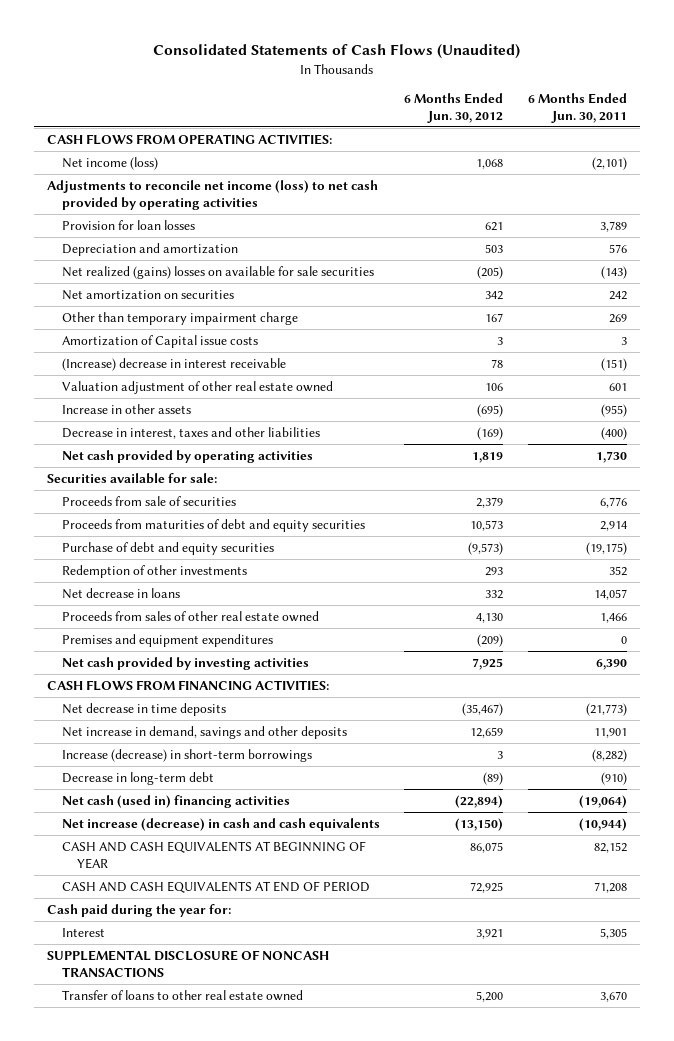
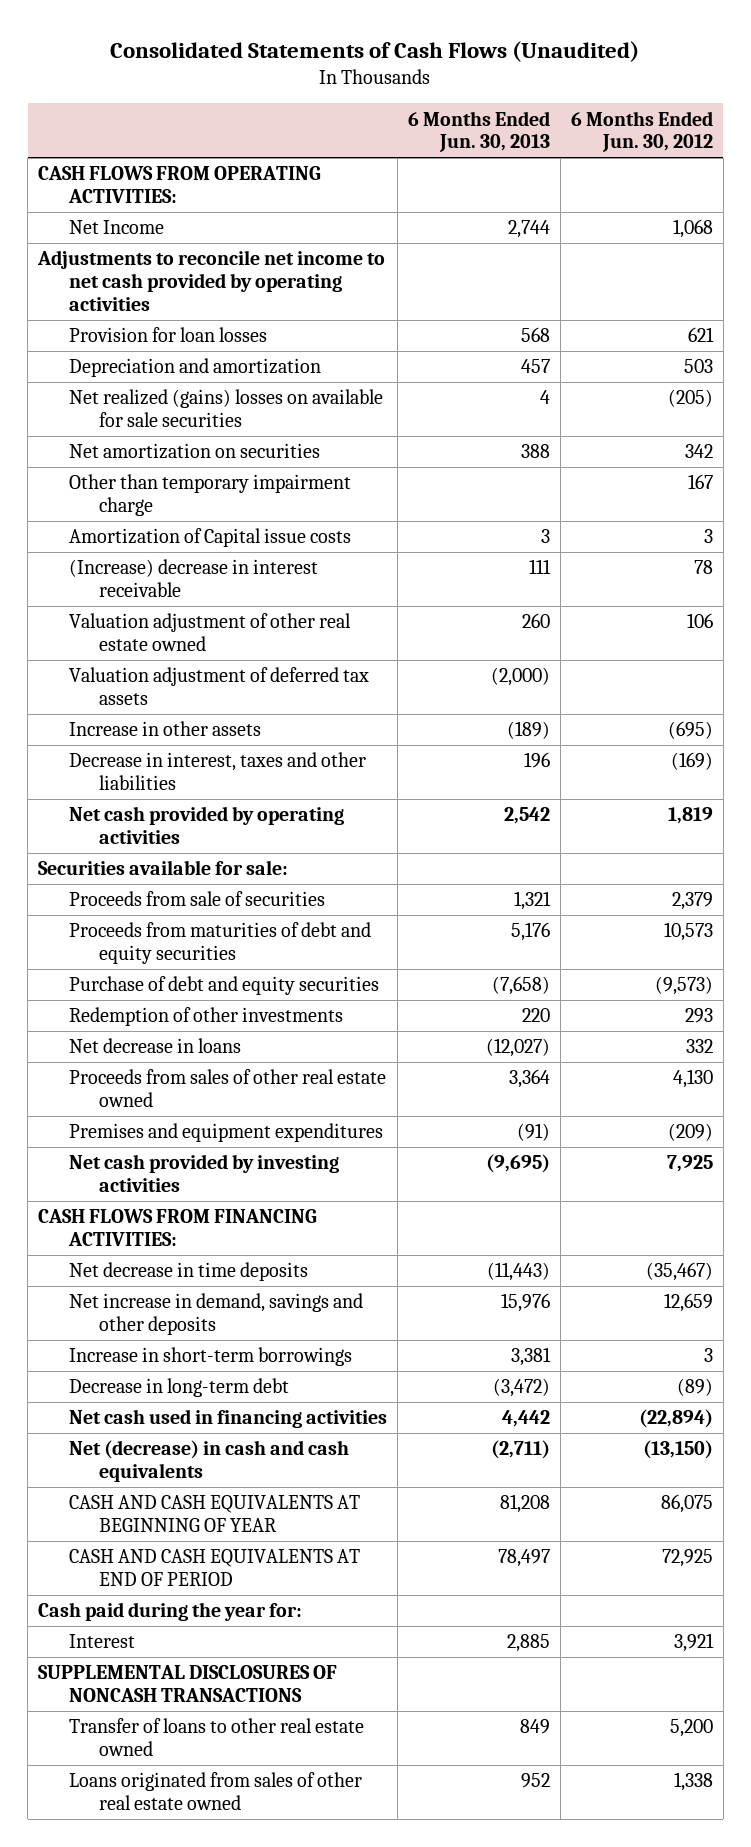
- | 6 Months Ended Jun. 30, 2012 | 6 Months Ended Jun. 30, 2011
+ | 6 Months Ended Jun. 30, 2013 | 6 Months Ended Jun. 30, 2012
- Net income (loss) | 1,068 | (2,101)
- Adjustments to reconcile net income (loss) to net cash provided by operating activities
+ Net Income | 2,744 | 1,068
+ Adjustments to reconcile net income to net cash provided by operating activities
+ Valuation adjustment of deferred tax assets | (2,000) |
- Increase (decrease) in short-term borrowings | 3 | (8,282)
+ Increase in short-term borrowings | 3,381 | 3
- Net cash (used in) financing activities | (22,894) | (19,064)
- Net increase (decrease) in cash and cash equivalents | (13,150) | (10,944)
+ Net cash used in financing activities | 4,442 | (22,894)
+ Net (decrease) in cash and cash equivalents | (2,711) | (13,150)
- SUPPLEMENTAL DISCLOSURE OF NONCASH TRANSACTIONS
+ SUPPLEMENTAL DISCLOSURES OF NONCASH TRANSACTIONS
+ Loans originated from sales of other real estate owned | 952 | 1,338

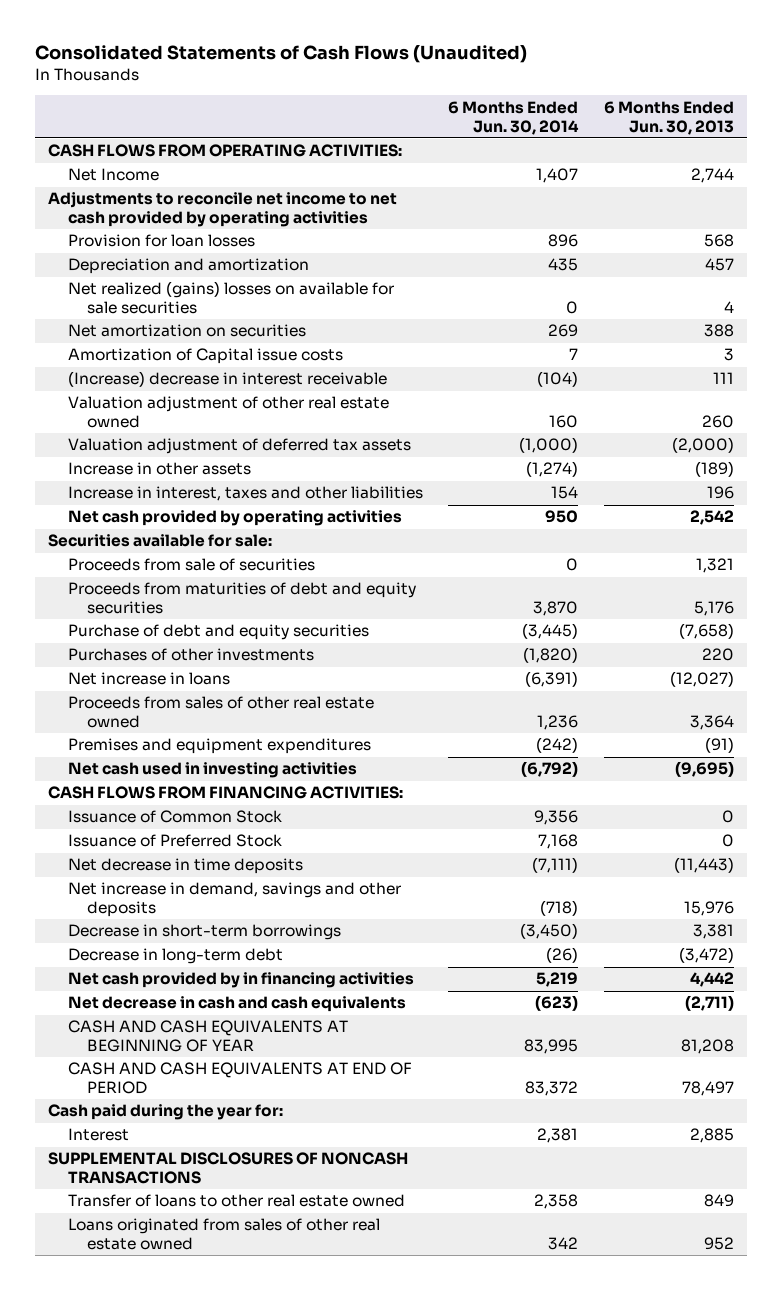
- | 6 Months Ended Jun. 30, 2013 | 6 Months Ended Jun. 30, 2012
+ | 6 Months Ended Jun. 30, 2014 | 6 Months Ended Jun. 30, 2013
- Other than temporary impairment charge | | 167
- Decrease in interest, taxes and other liabilities | 196 | (169)
+ Increase in interest, taxes and other liabilities | 154 | 196
- Redemption of other investments | 220 | 293
- Net decrease in loans | (12,027) | 332
+ Purchases of other investments | (1,820) | 220
+ Net increase in loans | (6,391) | (12,027)
- Net cash provided by investing activities | (9,695) | 7,925
+ Net cash used in investing activities | (6,792) | (9,695)
+ Issuance of Common Stock | 9,356 | 0
+ Issuance of Preferred Stock | 7,168 | 0
- Increase in short-term borrowings | 3,381 | 3
+ Decrease in short-term borrowings | (3,450) | 3,381
- Net cash used in financing activities | 4,442 | (22,894)
- Net (decrease) in cash and cash equivalents | (2,711) | (13,150)
+ Net cash provided by in financing activities | 5,219 | 4,442
+ Net decrease in cash and cash equivalents | (623) | (2,711)

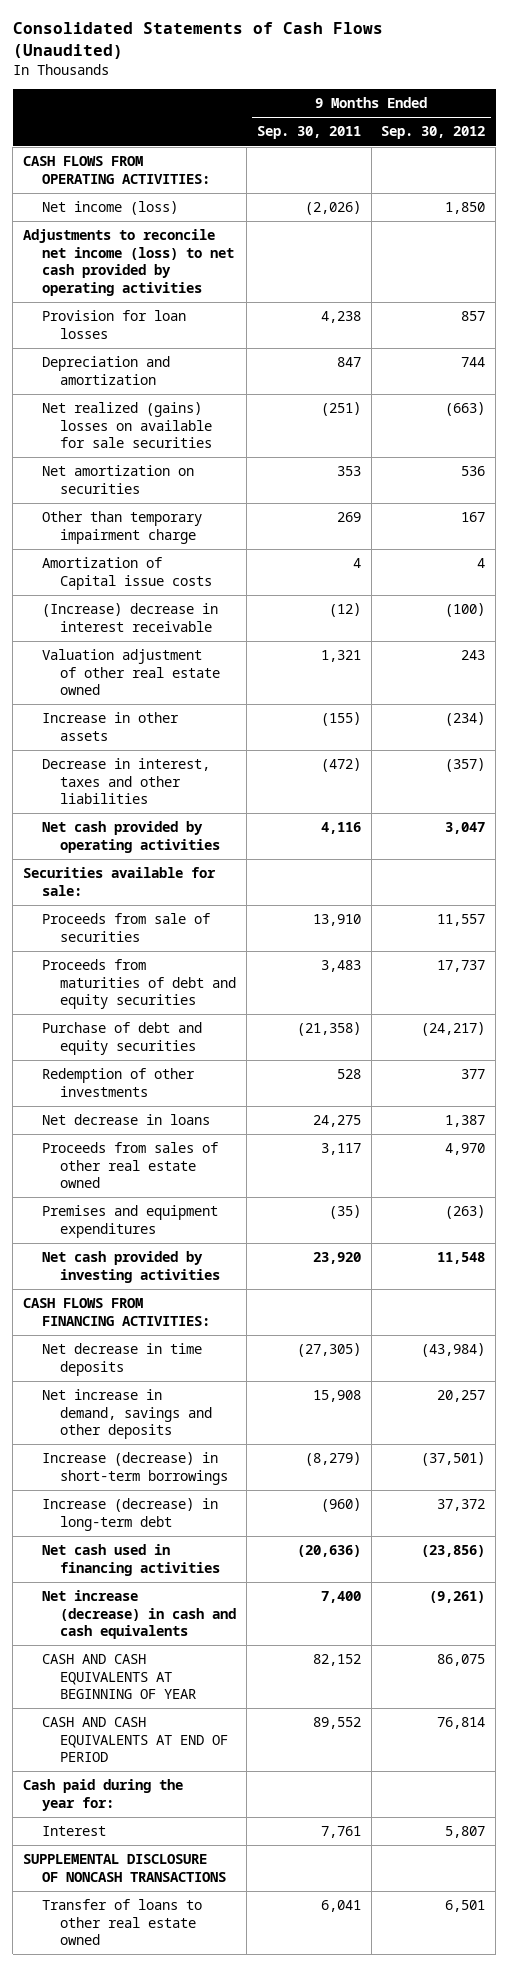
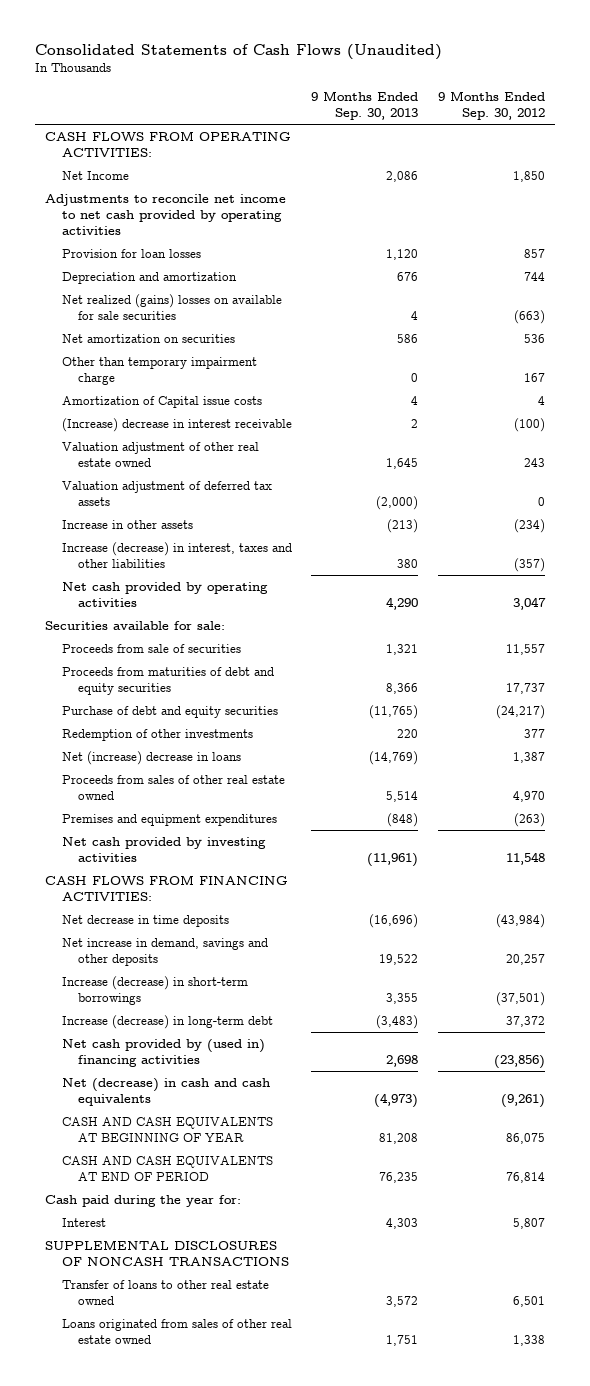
- | 9 Months Ended Sep. 30, 2011 | 9 Months Ended Sep. 30, 2012
+ | 9 Months Ended Sep. 30, 2013 | 9 Months Ended Sep. 30, 2012
- Net income (loss) | (2,026) | 1,850
- Adjustments to reconcile net income (loss) to net cash provided by operating activities
+ Net Income | 2,086 | 1,850
+ Adjustments to reconcile net income to net cash provided by operating activities
+ Valuation adjustment of deferred tax assets | (2,000) | 0
- Decrease in interest, taxes and other liabilities | (472) | (357)
+ Increase (decrease) in interest, taxes and other liabilities | 380 | (357)
- Net decrease in loans | 24,275 | 1,387
+ Net (increase) decrease in loans | (14,769) | 1,387
- Net cash used in financing activities | (20,636) | (23,856)
- Net increase (decrease) in cash and cash equivalents | 7,400 | (9,261)
+ Net cash provided by (used in) financing activities | 2,698 | (23,856)
+ Net (decrease) in cash and cash equivalents | (4,973) | (9,261)
- SUPPLEMENTAL DISCLOSURE OF NONCASH TRANSACTIONS
+ SUPPLEMENTAL DISCLOSURES OF NONCASH TRANSACTIONS
+ Loans originated from sales of other real estate owned | 1,751 | 1,338

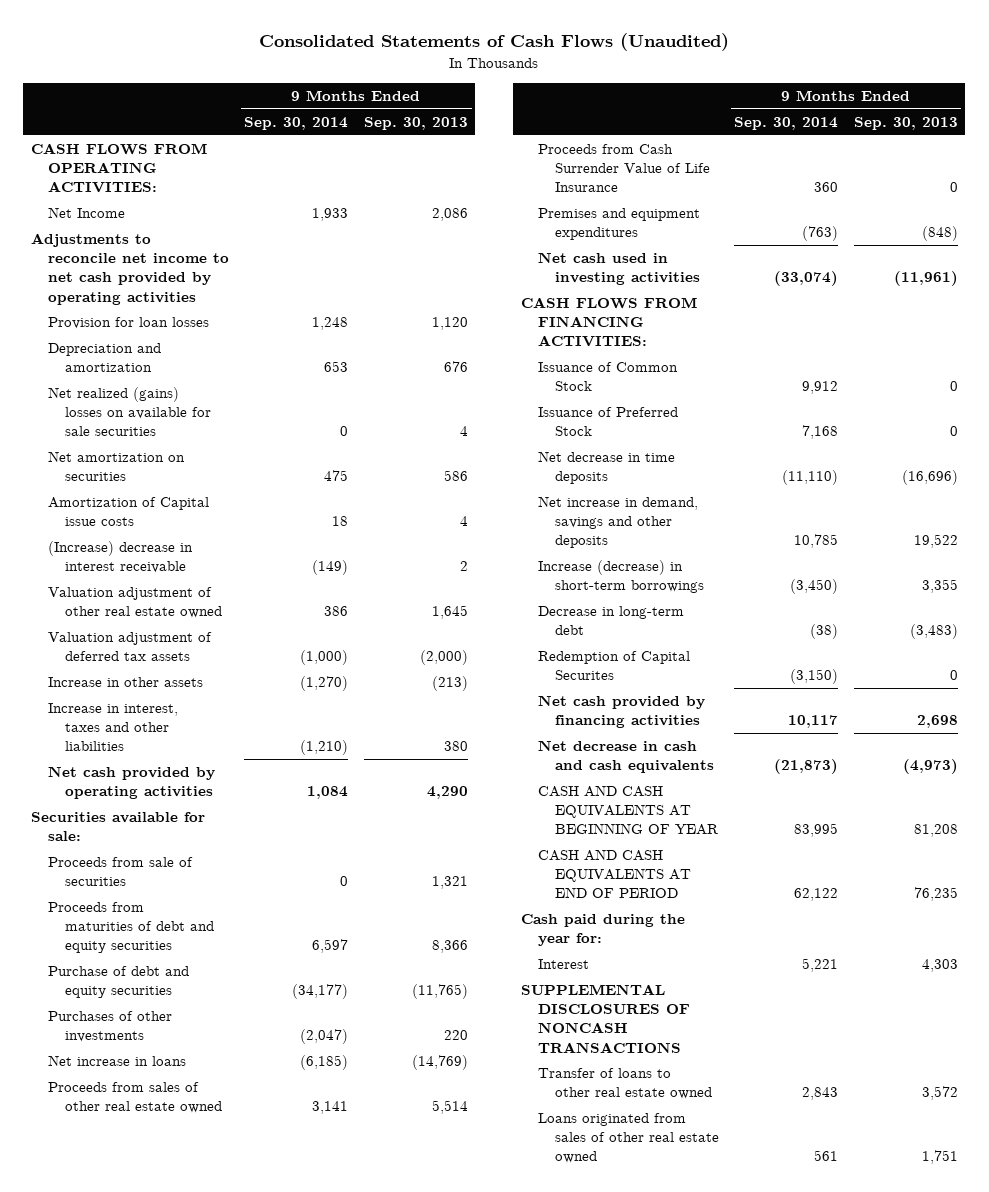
- | 9 Months Ended Sep. 30, 2013 | 9 Months Ended Sep. 30, 2012
+ | 9 Months Ended Sep. 30, 2014 | 9 Months Ended Sep. 30, 2013
- Other than temporary impairment charge | 0 | 167
- Increase (decrease) in interest, taxes and other liabilities | 380 | (357)
+ Increase in interest, taxes and other liabilities | (1,210) | 380
- Redemption of other investments | 220 | 377
- Net (increase) decrease in loans | (14,769) | 1,387
+ Purchases of other investments | (2,047) | 220
+ Net increase in loans | (6,185) | (14,769)
+ Proceeds from Cash Surrender Value of Life Insurance | 360 | 0
- Net cash provided by investing activities | (11,961) | 11,548
+ Net cash used in investing activities | (33,074) | (11,961)
+ Issuance of Common Stock | 9,912 | 0
+ Issuance of Preferred Stock | 7,168 | 0
- Increase (decrease) in long-term debt | (3,483) | 37,372
- Net cash provided by (used in) financing activities | 2,698 | (23,856)
- Net (decrease) in cash and cash equivalents | (4,973) | (9,261)
+ Decrease in long-term debt | (38) | (3,483)
+ Redemption of Capital Securites | (3,150) | 0
+ Net cash provided by financing activities | 10,117 | 2,698
+ Net decrease in cash and cash equivalents | (21,873) | (4,973)

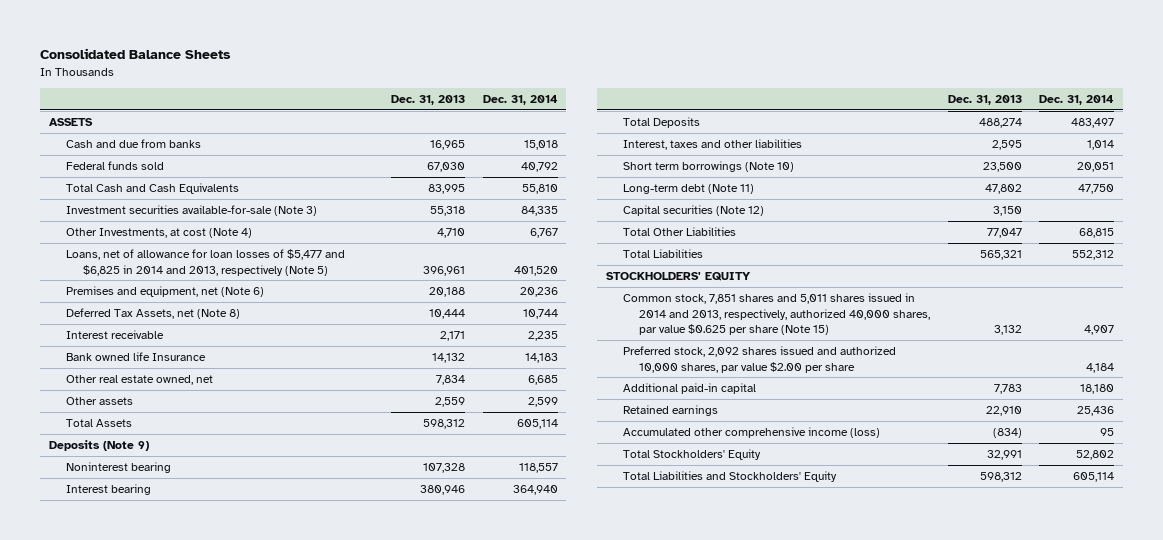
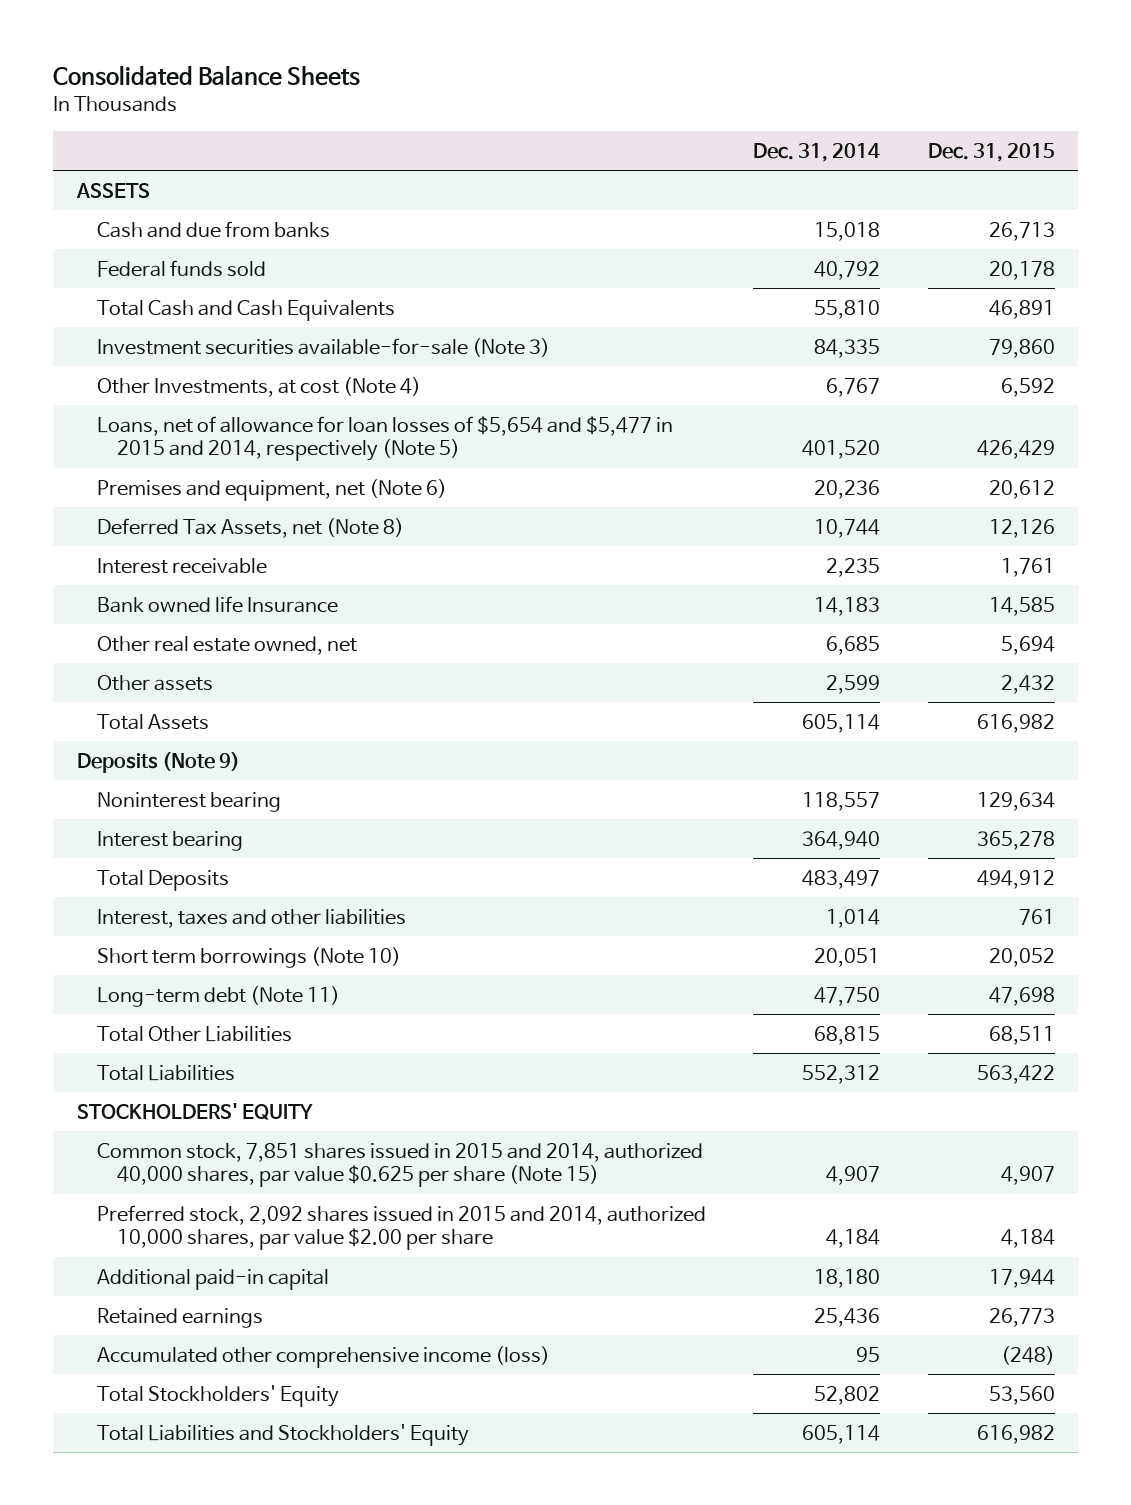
- | Dec. 31, 2013 | Dec. 31, 2014
+ | Dec. 31, 2014 | Dec. 31, 2015
- Loans, net of allowance for loan losses of $5,477 and $6,825 in 2014 and 2013, respectively (Note 5) | 396,961 | 401,520
+ Loans, net of allowance for loan losses of $5,654 and $5,477 in 2015 and 2014, respectively (Note 5) | 401,520 | 426,429
- Capital securities (Note 12) | 3,150 |
- Common stock, 7,851 shares and 5,011 shares issued in 2014 and 2013, respectively, authorized 40,000 shares, par value $0.625 per share (Note 15) | 3,132 | 4,907
- Preferred stock, 2,092 shares issued and authorized 10,000 shares, par value $2.00 per share | | 4,184
+ Common stock, 7,851 shares issued in 2015 and 2014, authorized 40,000 shares, par value $0.625 per share (Note 15) | 4,907 | 4,907
+ Preferred stock, 2,092 shares issued in 2015 and 2014, authorized 10,000 shares, par value $2.00 per share | 4,184 | 4,184

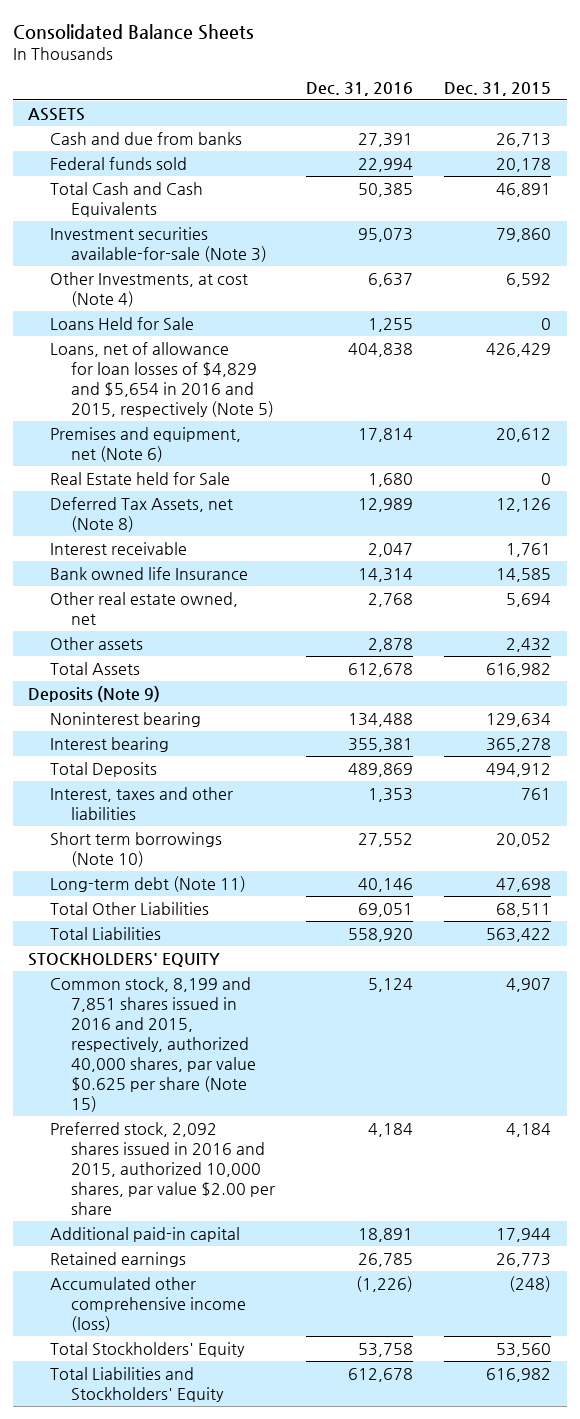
- | Dec. 31, 2014 | Dec. 31, 2015
+ | Dec. 31, 2016 | Dec. 31, 2015
- Loans, net of allowance for loan losses of $5,654 and $5,477 in 2015 and 2014, respectively (Note 5) | 401,520 | 426,429
+ Loans Held for Sale | 1,255 | 0
+ Loans, net of allowance for loan losses of $4,829 and $5,654 in 2016 and 2015, respectively (Note 5) | 404,838 | 426,429
+ Real Estate held for Sale | 1,680 | 0
- Common stock, 7,851 shares issued in 2015 and 2014, authorized 40,000 shares, par value $0.625 per share (Note 15) | 4,907 | 4,907
- Preferred stock, 2,092 shares issued in 2015 and 2014, authorized 10,000 shares, par value $2.00 per share | 4,184 | 4,184
+ Common stock, 8,199 and 7,851 shares issued in 2016 and 2015, respectively, authorized 40,000 shares, par value $0.625 per share (Note 15) | 5,124 | 4,907
+ Preferred stock, 2,092 shares issued in 2016 and 2015, authorized 10,000 shares, par value $2.00 per share | 4,184 | 4,184

